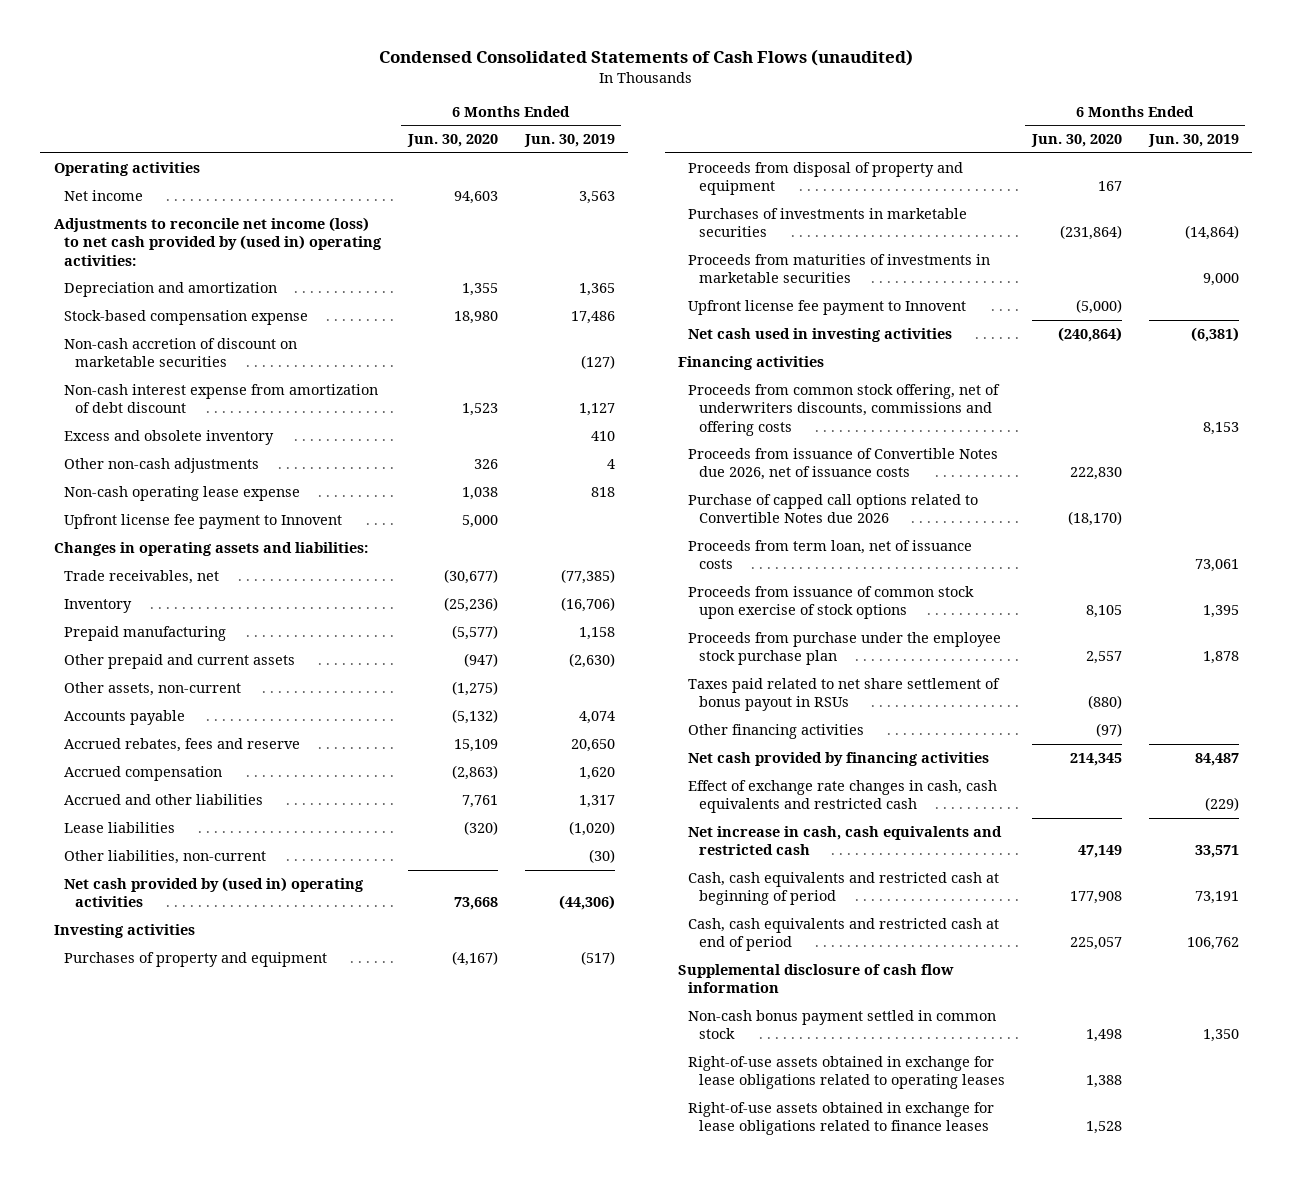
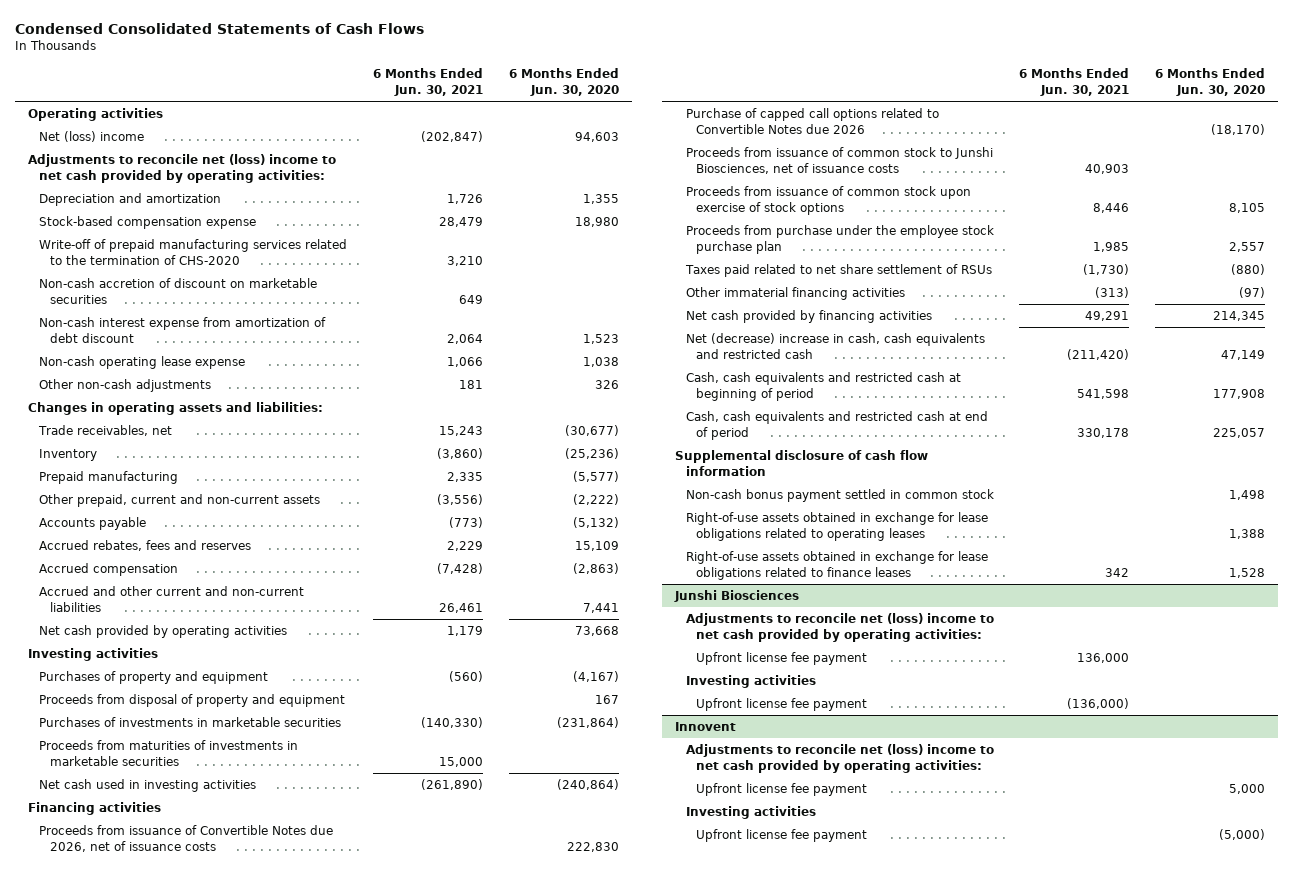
- Condensed Consolidated Statements of Cash Flows (unaudited)
+ Condensed Consolidated Statements of Cash Flows
- | 6 Months Ended Jun. 30, 2020 | 6 Months Ended Jun. 30, 2019
+ | 6 Months Ended Jun. 30, 2021 | 6 Months Ended Jun. 30, 2020
- Net income | 94,603 | 3,563
- Adjustments to reconcile net income (loss) to net cash provided by (used in) operating activities:
+ Net (loss) income | (202,847) | 94,603
+ Adjustments to reconcile net (loss) income to net cash provided by operating activities:
+ Write-off of prepaid manufacturing services related to the termination of CHS-2020 | 3,210 |
- Excess and obsolete inventory | | 410
- Upfront license fee payment to Innovent | 5,000 |
moved down: Other non-cash adjustments | 181 | 326
- Other prepaid and current assets | (947) | (2,630)
- Other assets, non-current | (1,275) |
+ Other prepaid, current and non-current assets | (3,556) | (2,222)
- Accrued rebates, fees and reserve | 15,109 | 20,650
+ Accrued rebates, fees and reserves | 2,229 | 15,109
- Accrued and other liabilities | 7,761 | 1,317
- Lease liabilities | (320) | (1,020)
- Other liabilities, non-current | | (30)
- Net cash provided by (used in) operating activities | 73,668 | (44,306)
+ Accrued and other current and non-current liabilities | 26,461 | 7,441
+ Net cash provided by operating activities | 1,179 | 73,668
- Upfront license fee payment to Innovent | (5,000) |
- Proceeds from common stock offering, net of underwriters discounts, commissions and offering costs | | 8,153
- Proceeds from term loan, net of issuance costs | | 73,061
+ Proceeds from issuance of common stock to Junshi Biosciences, net of issuance costs | 40,903 |
- Taxes paid related to net share settlement of bonus payout in RSUs | (880) |
- Other financing activities | (97) |
+ Taxes paid related to net share settlement of RSUs | (1,730) | (880)
+ Other immaterial financing activities | (313) | (97)
- Effect of exchange rate changes in cash, cash equivalents and restricted cash | | (229)
- Net increase in cash, cash equivalents and restricted cash | 47,149 | 33,571
+ Net (decrease) increase in cash, cash equivalents and restricted cash | (211,420) | 47,149
+ Junshi Biosciences
+ Adjustments to reconcile net (loss) income to net cash provided by operating activities:
+ Upfront license fee payment | 136,000 |
+ Investing activities
+ Upfront license fee payment | (136,000) |
+ Innovent
+ Adjustments to reconcile net (loss) income to net cash provided by operating activities:
+ Upfront license fee payment | | 5,000
+ Investing activities
+ Upfront license fee payment | | (5,000)

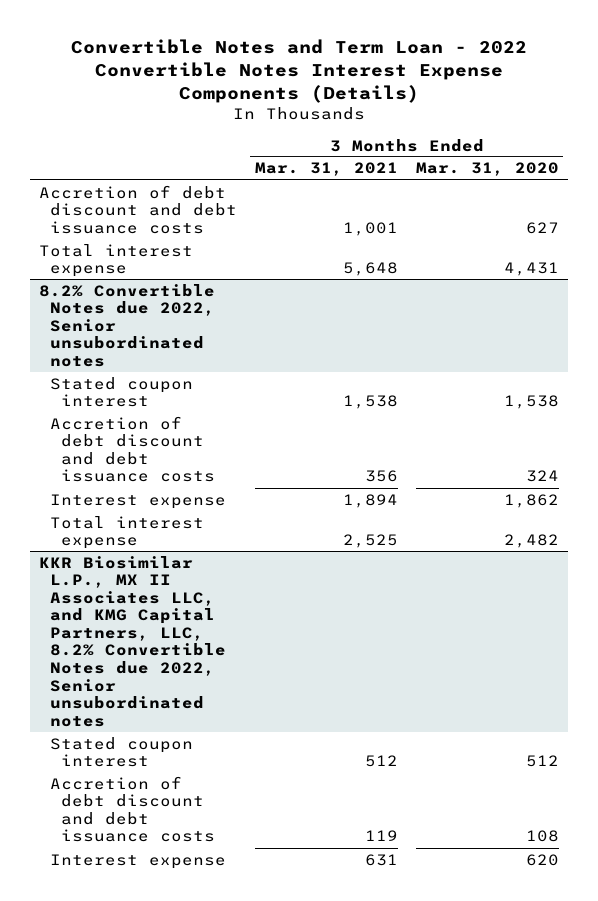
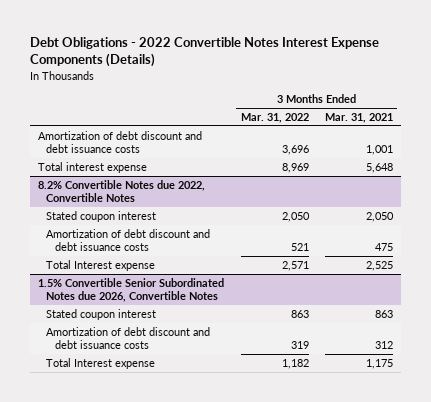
- Convertible Notes and Term Loan - 2022 Convertible Notes Interest Expense Components (Details)
+ Debt Obligations - 2022 Convertible Notes Interest Expense Components (Details)
- | 3 Months Ended Mar. 31, 2021 | 3 Months Ended Mar. 31, 2020
+ | 3 Months Ended Mar. 31, 2022 | 3 Months Ended Mar. 31, 2021
- Accretion of debt discount and debt issuance costs | 1,001 | 627
+ Amortization of debt discount and debt issuance costs | 3,696 | 1,001
- 8.2% Convertible Notes due 2022, Senior unsubordinated notes
- Stated coupon interest | 1,538 | 1,538
- Accretion of debt discount and debt issuance costs | 356 | 324
- Interest expense | 1,894 | 1,862
- Total interest expense | 2,525 | 2,482
- KKR Biosimilar L.P., MX II Associates LLC, and KMG Capital Partners, LLC, 8.2% Convertible Notes due 2022, Senior unsubordinated notes
- Stated coupon interest | 512 | 512
- Accretion of debt discount and debt issuance costs | 119 | 108
- Interest expense | 631 | 620
+ 8.2% Convertible Notes due 2022, Convertible Notes
+ Stated coupon interest | 2,050 | 2,050
+ Amortization of debt discount and debt issuance costs | 521 | 475
+ Total Interest expense | 2,571 | 2,525
+ 1.5% Convertible Senior Subordinated Notes due 2026, Convertible Notes
+ Stated coupon interest | 863 | 863
+ Amortization of debt discount and debt issuance costs | 319 | 312
+ Total Interest expense | 1,182 | 1,175

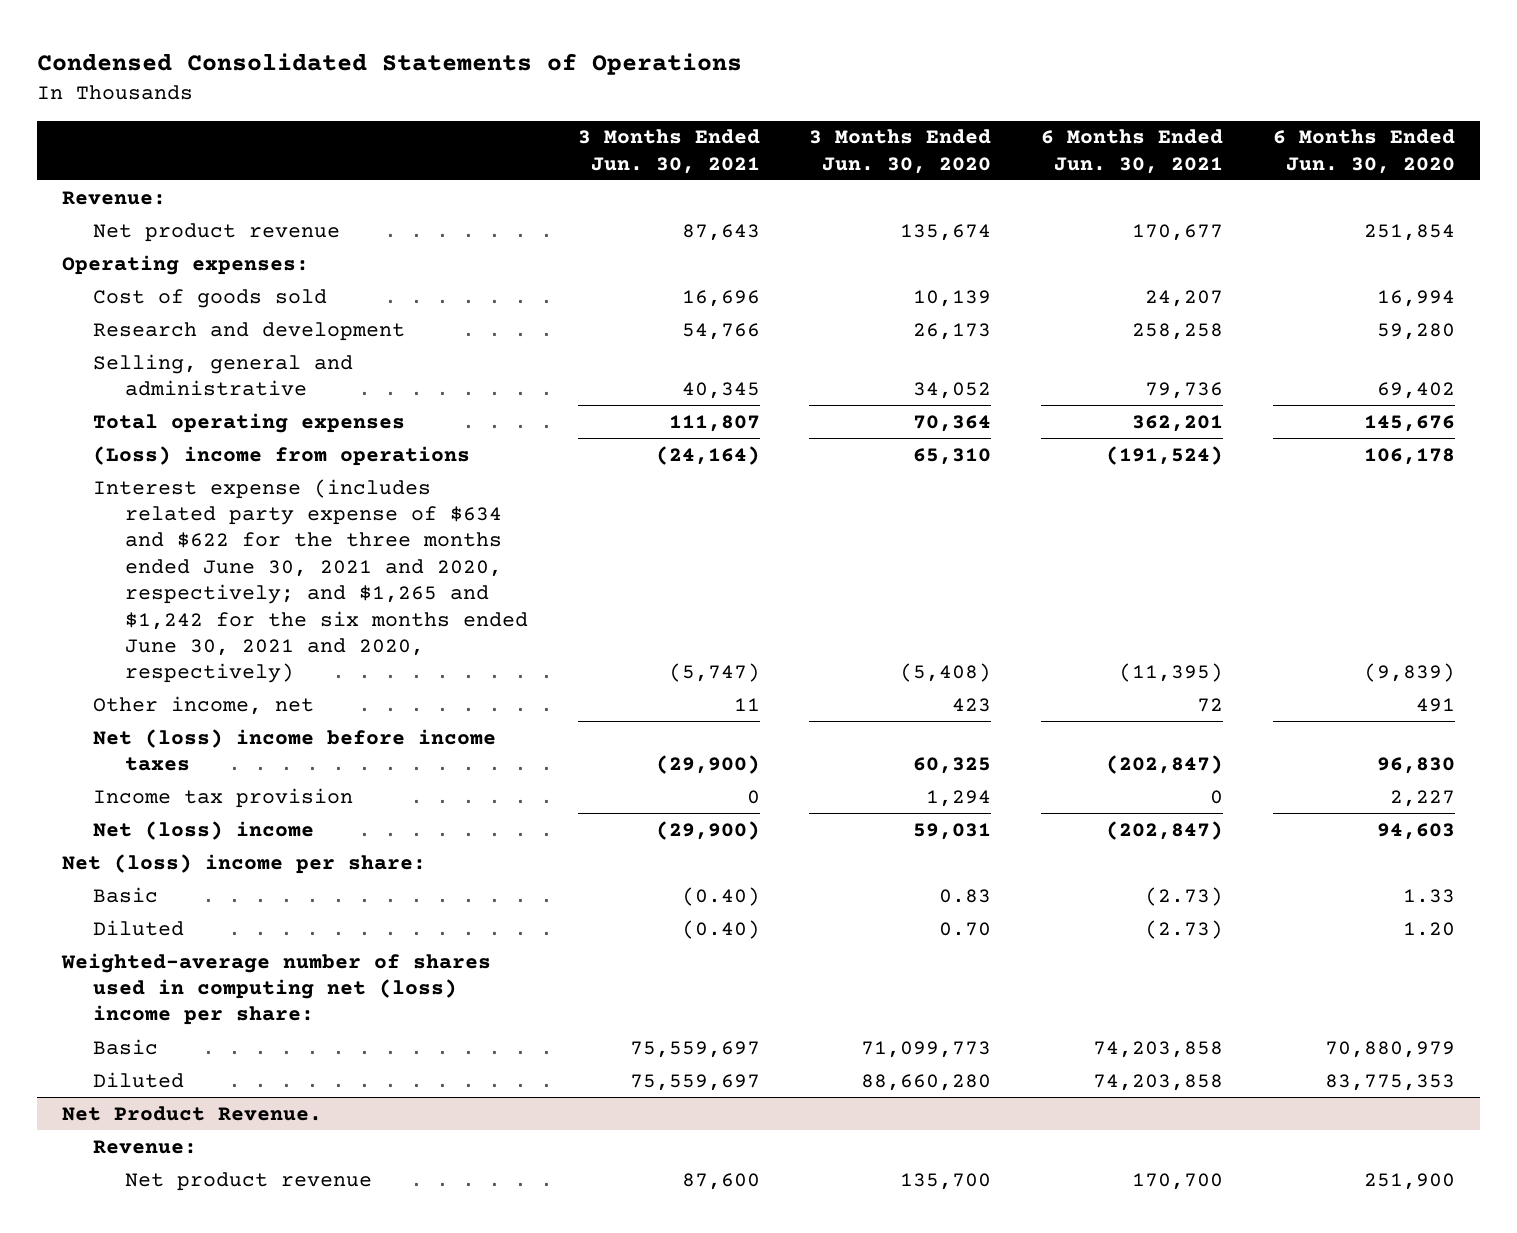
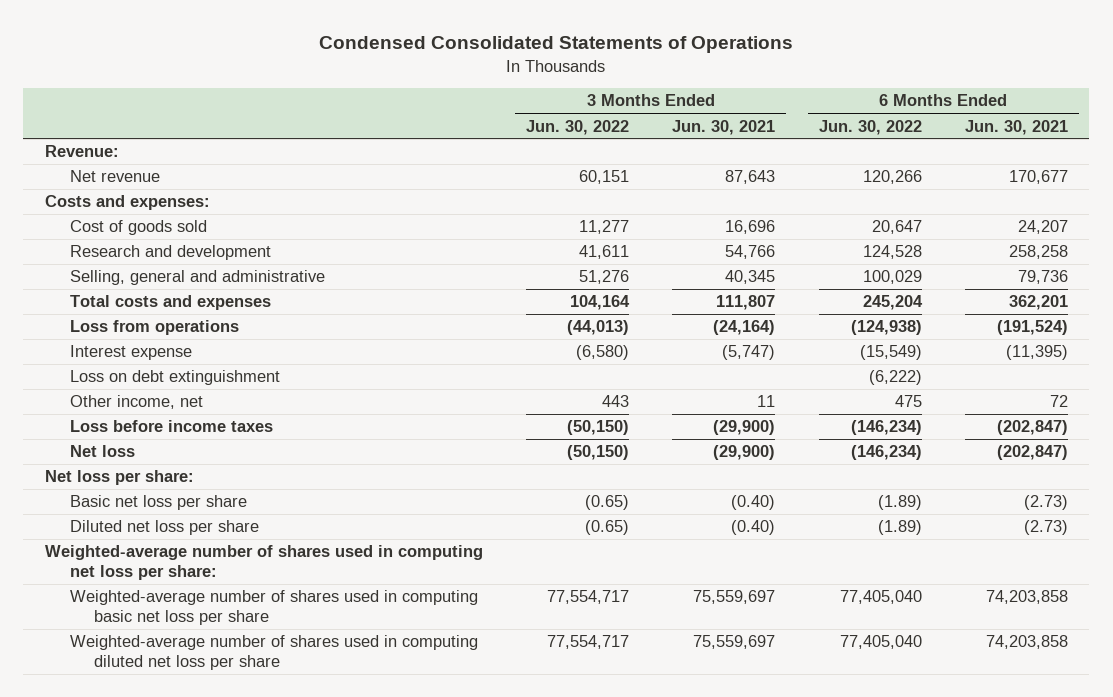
- | 3 Months Ended Jun. 30, 2021 | 3 Months Ended Jun. 30, 2020 | 6 Months Ended Jun. 30, 2021 | 6 Months Ended Jun. 30, 2020
+ | 3 Months Ended Jun. 30, 2022 | 3 Months Ended Jun. 30, 2021 | 6 Months Ended Jun. 30, 2022 | 6 Months Ended Jun. 30, 2021
- Net product revenue | 87,643 | 135,674 | 170,677 | 251,854
- Operating expenses:
+ Net revenue | 60,151 | 87,643 | 120,266 | 170,677
+ Costs and expenses:
- Total operating expenses | 111,807 | 70,364 | 362,201 | 145,676
- (Loss) income from operations | (24,164) | 65,310 | (191,524) | 106,178
- Interest expense (includes related party expense of $634 and $622 for the three months ended June 30, 2021 and 2020, respectively; and $1,265 and $1,242 for the six months ended June 30, 2021 and 2020, respectively) | (5,747) | (5,408) | (11,395) | (9,839)
+ Total costs and expenses | 104,164 | 111,807 | 245,204 | 362,201
+ Loss from operations | (44,013) | (24,164) | (124,938) | (191,524)
+ Interest expense | (6,580) | (5,747) | (15,549) | (11,395)
+ Loss on debt extinguishment | | | (6,222) |
- Net (loss) income before income taxes | (29,900) | 60,325 | (202,847) | 96,830
- Income tax provision | 0 | 1,294 | 0 | 2,227
- Net (loss) income | (29,900) | 59,031 | (202,847) | 94,603
- Net (loss) income per share:
- Basic | (0.40) | 0.83 | (2.73) | 1.33
- Diluted | (0.40) | 0.70 | (2.73) | 1.20
- Weighted-average number of shares used in computing net (loss) income per share:
- Basic | 75,559,697 | 71,099,773 | 74,203,858 | 70,880,979
- Diluted | 75,559,697 | 88,660,280 | 74,203,858 | 83,775,353
- Net Product Revenue.
- Revenue:
- Net product revenue | 87,600 | 135,700 | 170,700 | 251,900
+ Loss before income taxes | (50,150) | (29,900) | (146,234) | (202,847)
+ Net loss | (50,150) | (29,900) | (146,234) | (202,847)
+ Net loss per share:
+ Basic net loss per share | (0.65) | (0.40) | (1.89) | (2.73)
+ Diluted net loss per share | (0.65) | (0.40) | (1.89) | (2.73)
+ Weighted-average number of shares used in computing net loss per share:
+ Weighted-average number of shares used in computing basic net loss per share | 77,554,717 | 75,559,697 | 77,405,040 | 74,203,858
+ Weighted-average number of shares used in computing diluted net loss per share | 77,554,717 | 75,559,697 | 77,405,040 | 74,203,858

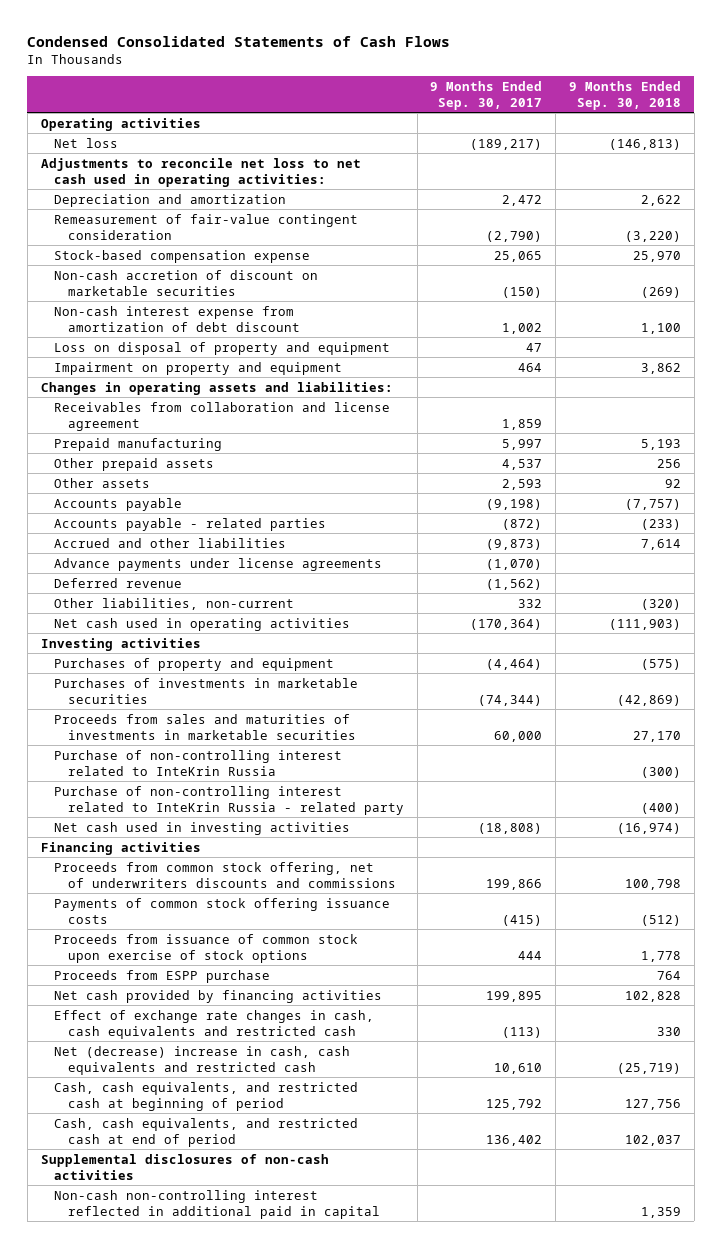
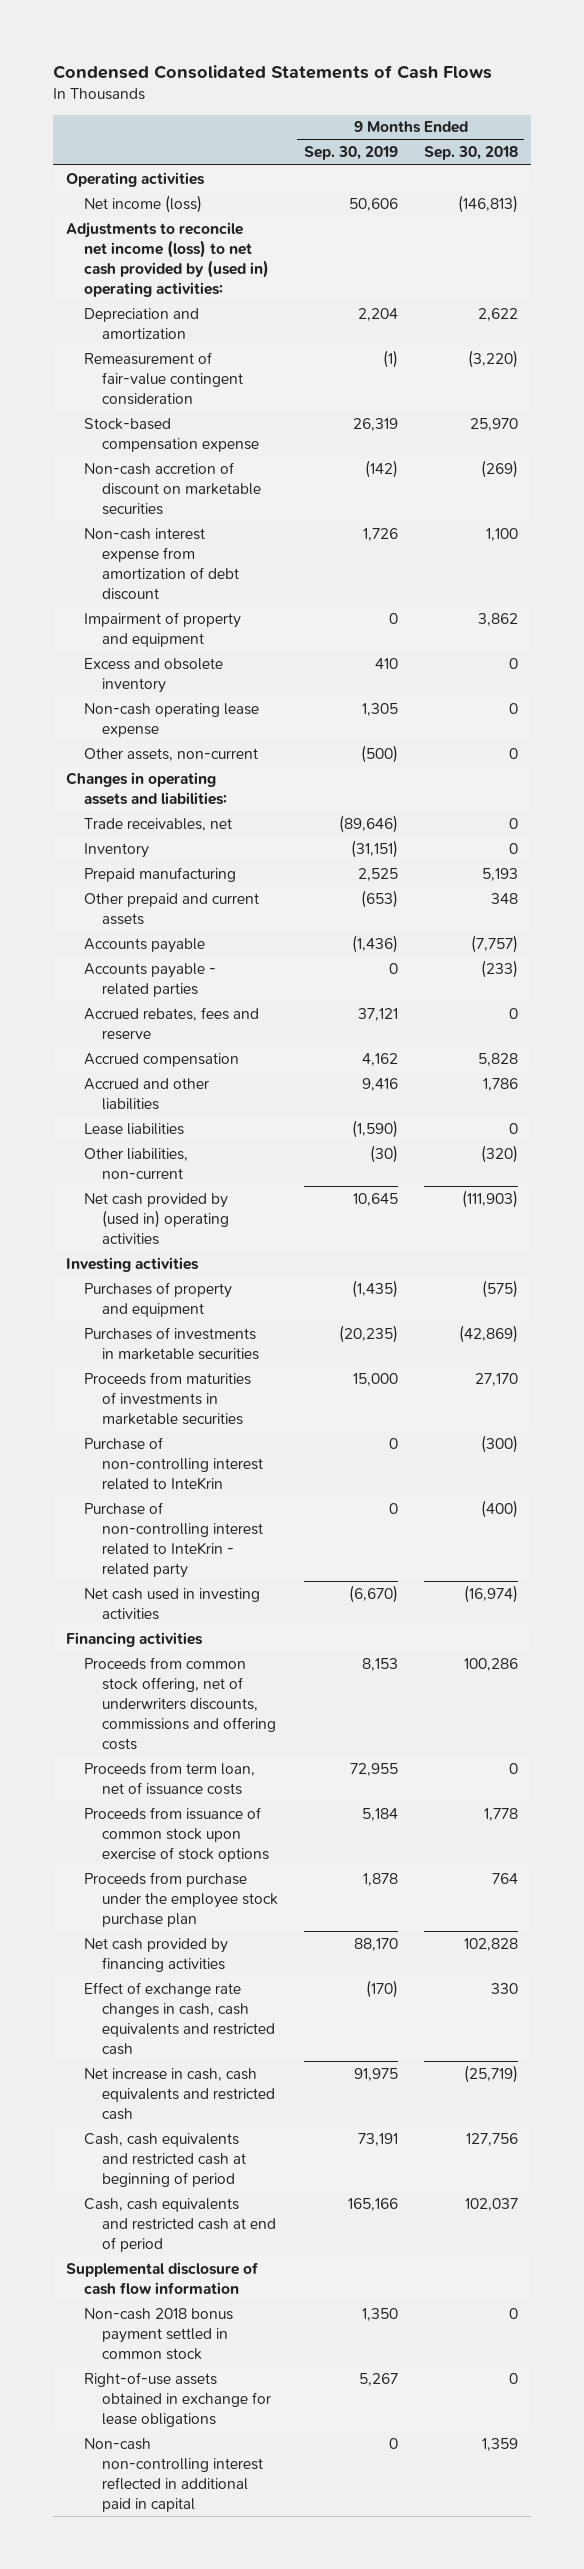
- | 9 Months Ended Sep. 30, 2017 | 9 Months Ended Sep. 30, 2018
+ | 9 Months Ended Sep. 30, 2019 | 9 Months Ended Sep. 30, 2018
- Net loss | (189,217) | (146,813)
- Adjustments to reconcile net loss to net cash used in operating activities:
+ Net income (loss) | 50,606 | (146,813)
+ Adjustments to reconcile net income (loss) to net cash provided by (used in) operating activities:
- Loss on disposal of property and equipment | 47 |
- Impairment on property and equipment | 464 | 3,862
+ Impairment of property and equipment | 0 | 3,862
+ Excess and obsolete inventory | 410 | 0
+ Non-cash operating lease expense | 1,305 | 0
+ Other assets, non-current | (500) | 0
- Receivables from collaboration and license agreement | 1,859 |
+ Trade receivables, net | (89,646) | 0
+ Inventory | (31,151) | 0
- Other prepaid assets | 4,537 | 256
- Other assets | 2,593 | 92
+ Other prepaid and current assets | (653) | 348
- Accrued and other liabilities | (9,873) | 7,614
- Advance payments under license agreements | (1,070) |
- Deferred revenue | (1,562) |
+ Accrued rebates, fees and reserve | 37,121 | 0
+ Accrued compensation | 4,162 | 5,828
+ Accrued and other liabilities | 9,416 | 1,786
+ Lease liabilities | (1,590) | 0
- Net cash used in operating activities | (170,364) | (111,903)
+ Net cash provided by (used in) operating activities | 10,645 | (111,903)
- Proceeds from sales and maturities of investments in marketable securities | 60,000 | 27,170
- Purchase of non-controlling interest related to InteKrin Russia | | (300)
- Purchase of non-controlling interest related to InteKrin Russia - related party | | (400)
+ Proceeds from maturities of investments in marketable securities | 15,000 | 27,170
+ Purchase of non-controlling interest related to InteKrin | 0 | (300)
+ Purchase of non-controlling interest related to InteKrin - related party | 0 | (400)
- Proceeds from common stock offering, net of underwriters discounts and commissions | 199,866 | 100,798
- Payments of common stock offering issuance costs | (415) | (512)
+ Proceeds from common stock offering, net of underwriters discounts, commissions and offering costs | 8,153 | 100,286
+ Proceeds from term loan, net of issuance costs | 72,955 | 0
- Proceeds from ESPP purchase | | 764
+ Proceeds from purchase under the employee stock purchase plan | 1,878 | 764
- Net (decrease) increase in cash, cash equivalents and restricted cash | 10,610 | (25,719)
- Cash, cash equivalents, and restricted cash at beginning of period | 125,792 | 127,756
- Cash, cash equivalents, and restricted cash at end of period | 136,402 | 102,037
- Supplemental disclosures of non-cash activities
+ Net increase in cash, cash equivalents and restricted cash | 91,975 | (25,719)
+ Cash, cash equivalents and restricted cash at beginning of period | 73,191 | 127,756
+ Cash, cash equivalents and restricted cash at end of period | 165,166 | 102,037
+ Supplemental disclosure of cash flow information
+ Non-cash 2018 bonus payment settled in common stock | 1,350 | 0
+ Right-of-use assets obtained in exchange for lease obligations | 5,267 | 0

